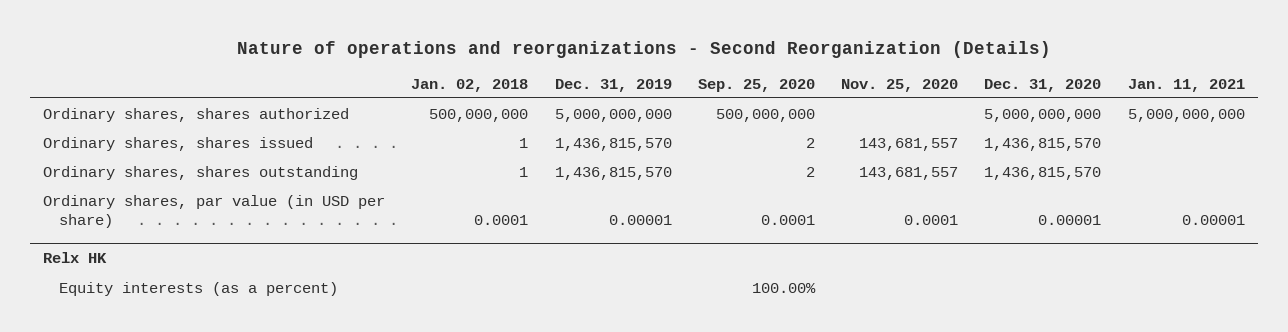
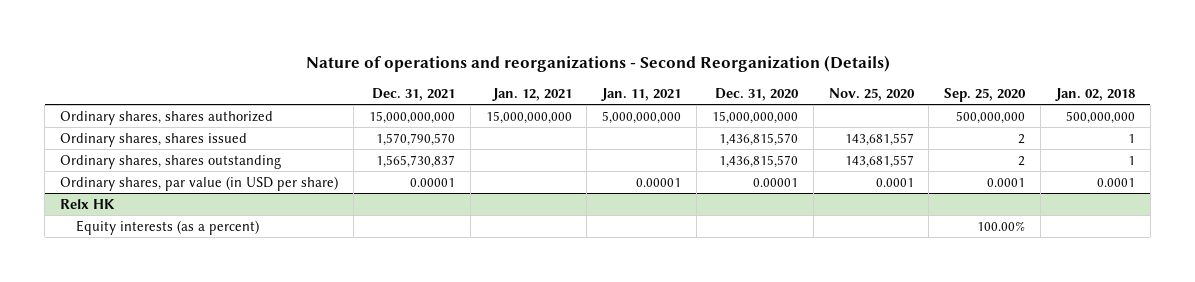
- | Jan. 02, 2018 | Dec. 31, 2019 | Sep. 25, 2020 | Nov. 25, 2020 | Dec. 31, 2020 | Jan. 11, 2021
+ | Dec. 31, 2021 | Jan. 12, 2021 | Jan. 11, 2021 | Dec. 31, 2020 | Nov. 25, 2020 | Sep. 25, 2020 | Jan. 02, 2018
- Ordinary shares, shares authorized | 500,000,000 | 5,000,000,000 | 500,000,000 | | 5,000,000,000 | 5,000,000,000
+ Ordinary shares, shares authorized | 15,000,000,000 | 15,000,000,000 | 5,000,000,000 | 15,000,000,000 | | 500,000,000 | 500,000,000

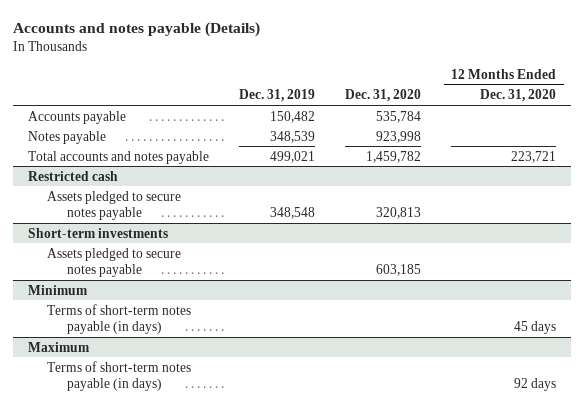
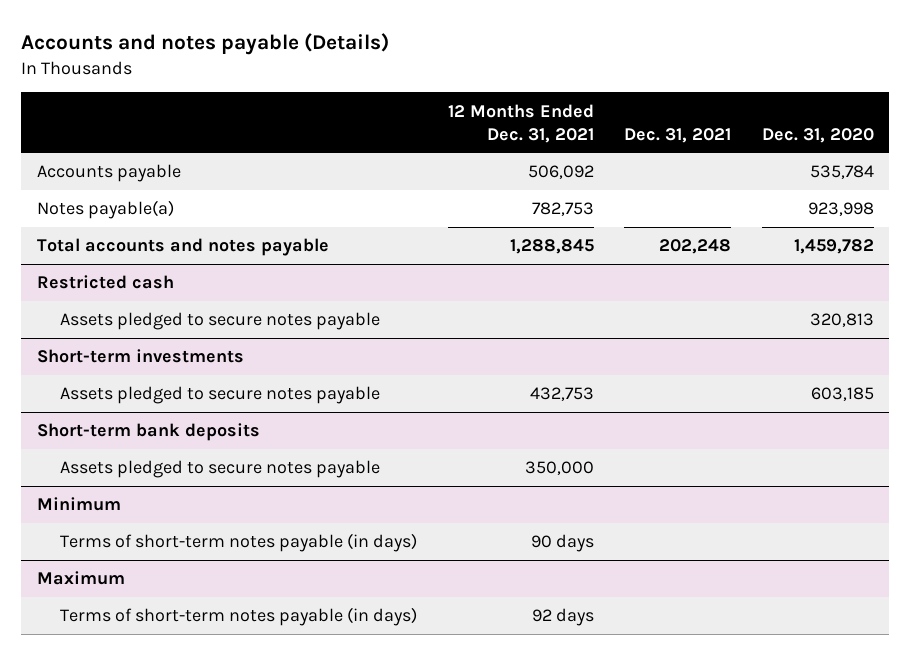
- | Dec. 31, 2019 | Dec. 31, 2020 | 12 Months Ended Dec. 31, 2020
+ | 12 Months Ended Dec. 31, 2021 | Dec. 31, 2021 | Dec. 31, 2020
- Notes payable | 348,539 | 923,998 |
+ Notes payable(a) | 782,753 | | 923,998
+ Short-term bank deposits
+ Assets pledged to secure notes payable | 350,000 | |

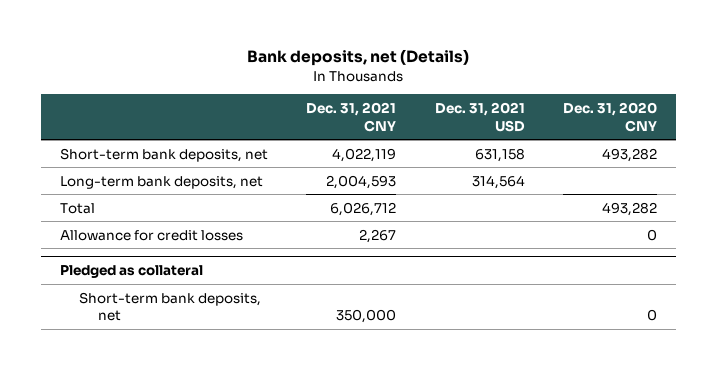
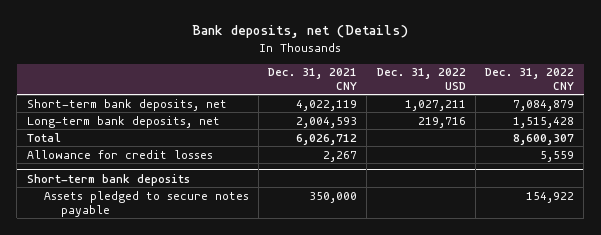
- | Dec. 31, 2021 CNY | Dec. 31, 2021 USD | Dec. 31, 2020 CNY
+ | Dec. 31, 2021 CNY | Dec. 31, 2022 USD | Dec. 31, 2022 CNY
- Pledged as collateral
- Short-term bank deposits, net | 350,000 | | 0
+ Short-term bank deposits
+ Assets pledged to secure notes payable | 350,000 | | 154,922

